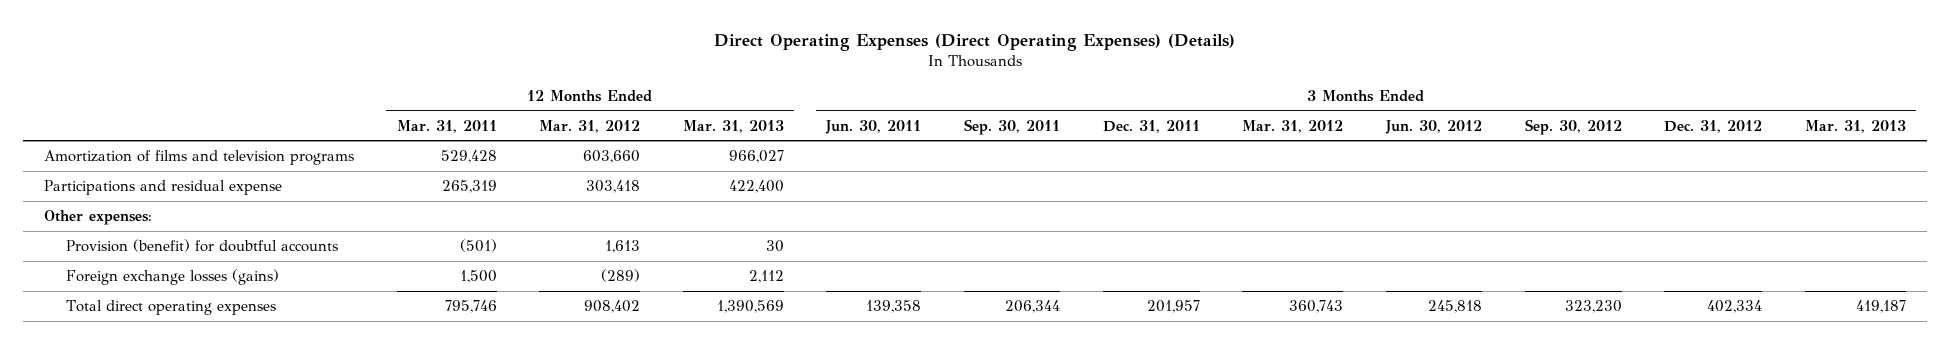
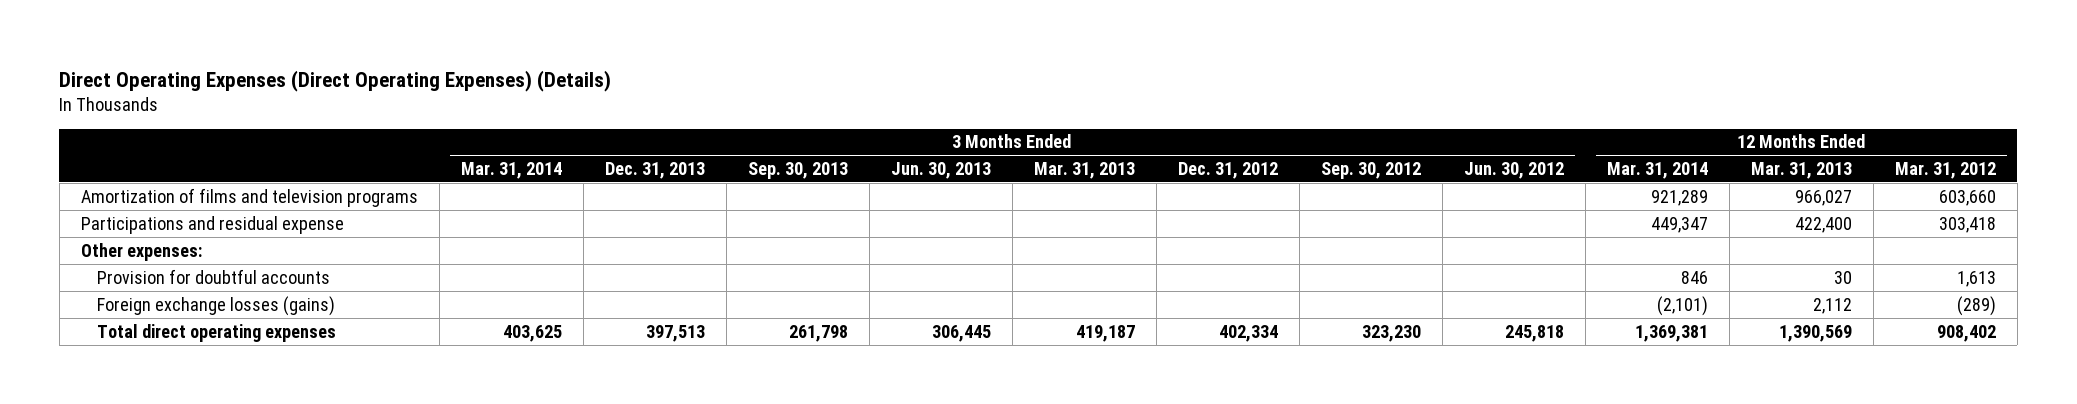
- | 12 Months Ended Mar. 31, 2011 | 12 Months Ended Mar. 31, 2012 | 12 Months Ended Mar. 31, 2013 | 3 Months Ended Jun. 30, 2011 | 3 Months Ended Sep. 30, 2011 | 3 Months Ended Dec. 31, 2011 | 3 Months Ended Mar. 31, 2012 | 3 Months Ended Jun. 30, 2012 | 3 Months Ended Sep. 30, 2012 | 3 Months Ended Dec. 31, 2012 | 3 Months Ended Mar. 31, 2013
+ | 3 Months Ended Mar. 31, 2014 | 3 Months Ended Dec. 31, 2013 | 3 Months Ended Sep. 30, 2013 | 3 Months Ended Jun. 30, 2013 | 3 Months Ended Mar. 31, 2013 | 3 Months Ended Dec. 31, 2012 | 3 Months Ended Sep. 30, 2012 | 3 Months Ended Jun. 30, 2012 | 12 Months Ended Mar. 31, 2014 | 12 Months Ended Mar. 31, 2013 | 12 Months Ended Mar. 31, 2012
- Provision (benefit) for doubtful accounts | (501) | 1,613 | 30 | | | | | | | |
+ Provision for doubtful accounts | | | | | | | | | 846 | 30 | 1,613

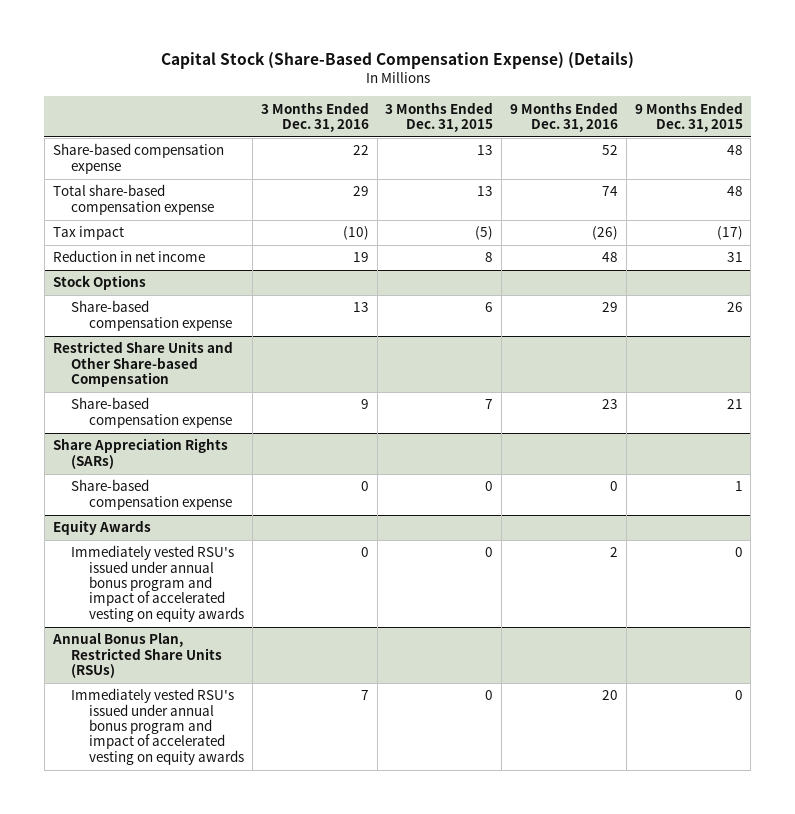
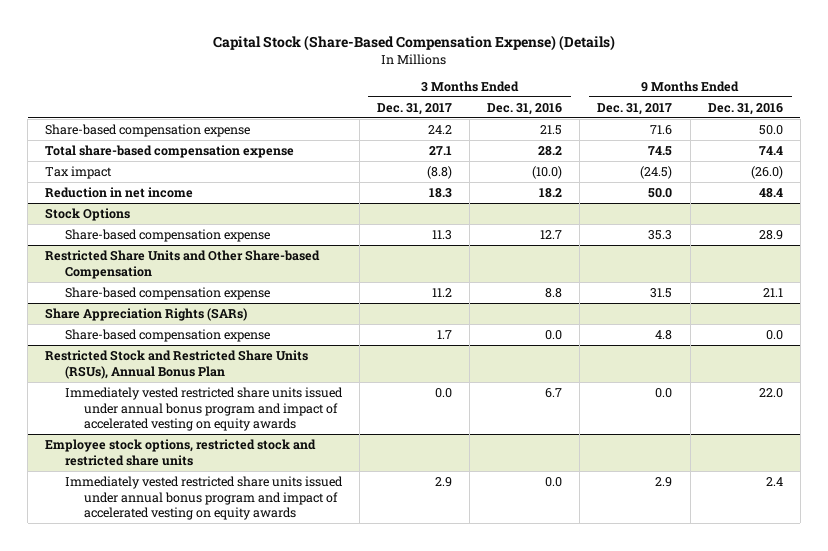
- | 3 Months Ended Dec. 31, 2016 | 3 Months Ended Dec. 31, 2015 | 9 Months Ended Dec. 31, 2016 | 9 Months Ended Dec. 31, 2015
+ | 3 Months Ended Dec. 31, 2017 | 3 Months Ended Dec. 31, 2016 | 9 Months Ended Dec. 31, 2017 | 9 Months Ended Dec. 31, 2016
- Share-based compensation expense | 22 | 13 | 52 | 48
- Total share-based compensation expense | 29 | 13 | 74 | 48
- Tax impact | (10) | (5) | (26) | (17)
- Reduction in net income | 19 | 8 | 48 | 31
+ Share-based compensation expense | 24.2 | 21.5 | 71.6 | 50.0
+ Total share-based compensation expense | 27.1 | 28.2 | 74.5 | 74.4
+ Tax impact | (8.8) | (10.0) | (24.5) | (26.0)
+ Reduction in net income | 18.3 | 18.2 | 50.0 | 48.4
@ Stock Options
- Share-based compensation expense | 13 | 6 | 29 | 26
+ Share-based compensation expense | 11.3 | 12.7 | 35.3 | 28.9
@ Restricted Share Units and Other Share-based Compensation
- Share-based compensation expense | 9 | 7 | 23 | 21
+ Share-based compensation expense | 11.2 | 8.8 | 31.5 | 21.1
@ Share Appreciation Rights (SARs)
- Share-based compensation expense | 0 | 0 | 0 | 1
- Equity Awards
- Immediately vested RSU's issued under annual bonus program and impact of accelerated vesting on equity awards | 0 | 0 | 2 | 0
- Annual Bonus Plan, Restricted Share Units (RSUs)
- Immediately vested RSU's issued under annual bonus program and impact of accelerated vesting on equity awards | 7 | 0 | 20 | 0
@ Share Appreciation Rights (SARs)
+ Share-based compensation expense | 1.7 | 0.0 | 4.8 | 0.0
+ Restricted Stock and Restricted Share Units (RSUs), Annual Bonus Plan
+ Immediately vested restricted share units issued under annual bonus program and impact of accelerated vesting on equity awards | 0.0 | 6.7 | 0.0 | 22.0
+ Employee stock options, restricted stock and restricted share units
+ Immediately vested restricted share units issued under annual bonus program and impact of accelerated vesting on equity awards | 2.9 | 0.0 | 2.9 | 2.4

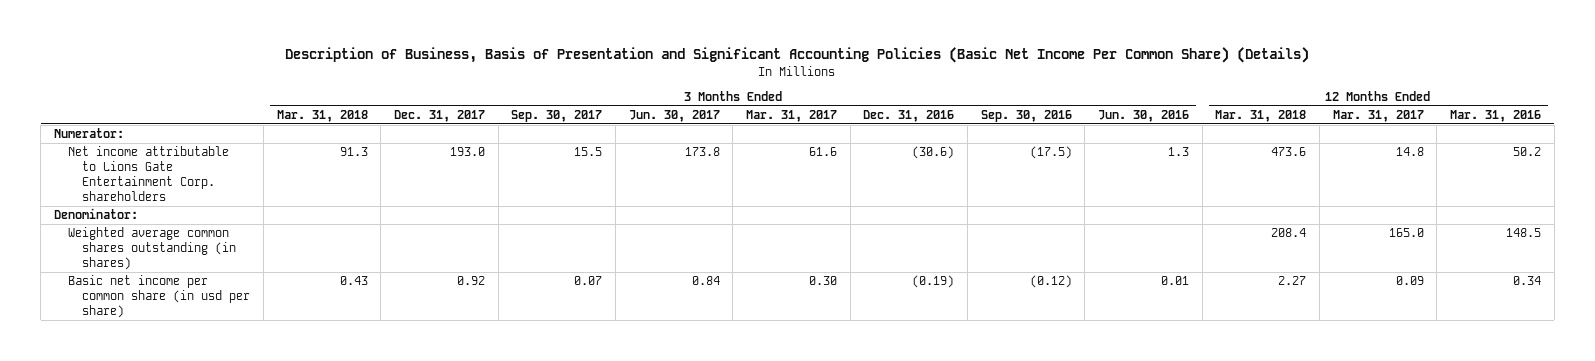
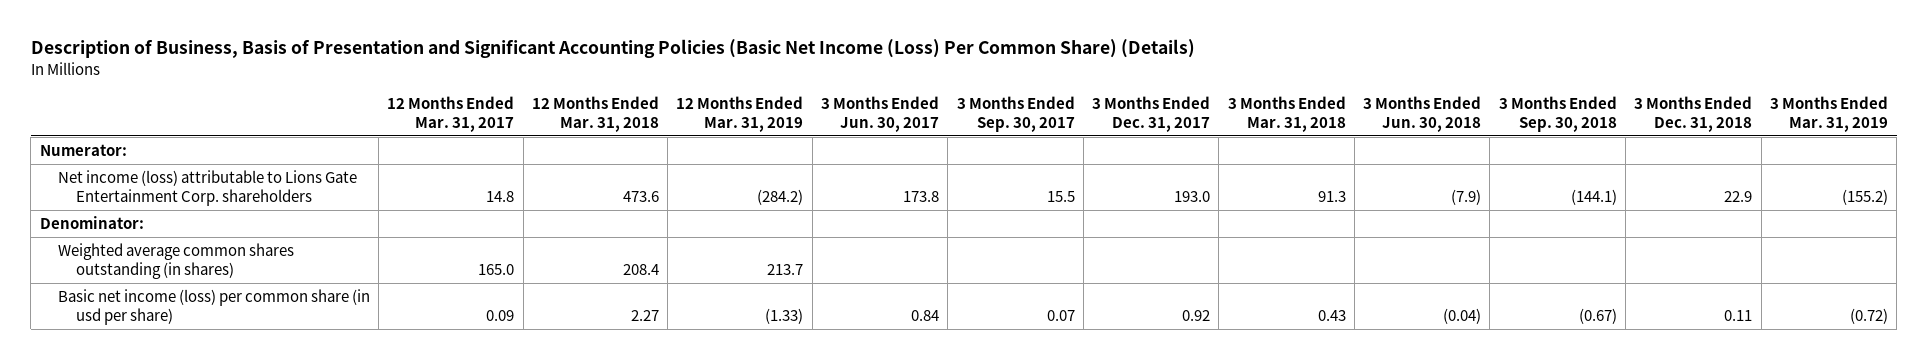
- Description of Business, Basis of Presentation and Significant Accounting Policies (Basic Net Income Per Common Share) (Details)
+ Description of Business, Basis of Presentation and Significant Accounting Policies (Basic Net Income (Loss) Per Common Share) (Details)
- | 3 Months Ended Mar. 31, 2018 | 3 Months Ended Dec. 31, 2017 | 3 Months Ended Sep. 30, 2017 | 3 Months Ended Jun. 30, 2017 | 3 Months Ended Mar. 31, 2017 | 3 Months Ended Dec. 31, 2016 | 3 Months Ended Sep. 30, 2016 | 3 Months Ended Jun. 30, 2016 | 12 Months Ended Mar. 31, 2018 | 12 Months Ended Mar. 31, 2017 | 12 Months Ended Mar. 31, 2016
+ | 12 Months Ended Mar. 31, 2017 | 12 Months Ended Mar. 31, 2018 | 12 Months Ended Mar. 31, 2019 | 3 Months Ended Jun. 30, 2017 | 3 Months Ended Sep. 30, 2017 | 3 Months Ended Dec. 31, 2017 | 3 Months Ended Mar. 31, 2018 | 3 Months Ended Jun. 30, 2018 | 3 Months Ended Sep. 30, 2018 | 3 Months Ended Dec. 31, 2018 | 3 Months Ended Mar. 31, 2019
- Net income attributable to Lions Gate Entertainment Corp. shareholders | 91.3 | 193.0 | 15.5 | 173.8 | 61.6 | (30.6) | (17.5) | 1.3 | 473.6 | 14.8 | 50.2
+ Net income (loss) attributable to Lions Gate Entertainment Corp. shareholders | 14.8 | 473.6 | (284.2) | 173.8 | 15.5 | 193.0 | 91.3 | (7.9) | (144.1) | 22.9 | (155.2)
- Basic net income per common share (in usd per share) | 0.43 | 0.92 | 0.07 | 0.84 | 0.30 | (0.19) | (0.12) | 0.01 | 2.27 | 0.09 | 0.34
+ Basic net income (loss) per common share (in usd per share) | 0.09 | 2.27 | (1.33) | 0.84 | 0.07 | 0.92 | 0.43 | (0.04) | (0.67) | 0.11 | (0.72)

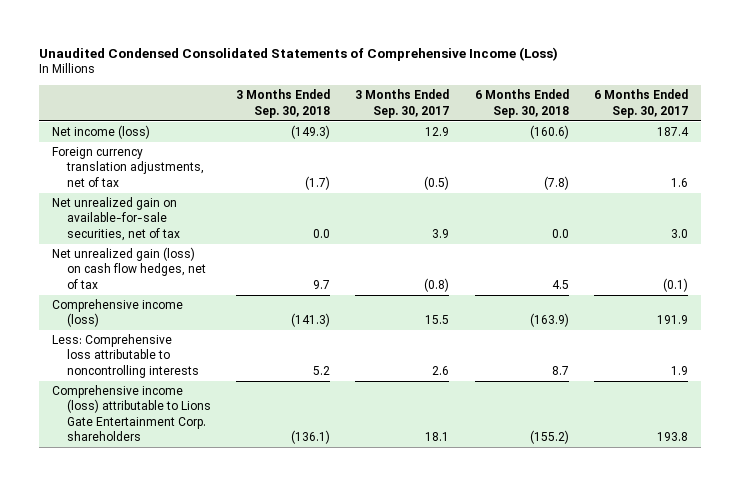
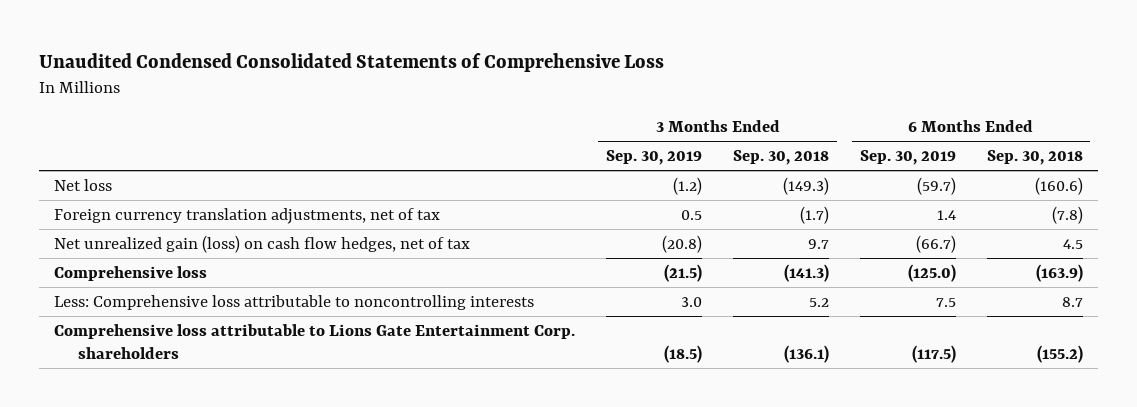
- Unaudited Condensed Consolidated Statements of Comprehensive Income (Loss)
+ Unaudited Condensed Consolidated Statements of Comprehensive Loss
- | 3 Months Ended Sep. 30, 2018 | 3 Months Ended Sep. 30, 2017 | 6 Months Ended Sep. 30, 2018 | 6 Months Ended Sep. 30, 2017
+ | 3 Months Ended Sep. 30, 2019 | 3 Months Ended Sep. 30, 2018 | 6 Months Ended Sep. 30, 2019 | 6 Months Ended Sep. 30, 2018
- Net income (loss) | (149.3) | 12.9 | (160.6) | 187.4
+ Net loss | (1.2) | (149.3) | (59.7) | (160.6)
- Net unrealized gain on available-for-sale securities, net of tax | 0.0 | 3.9 | 0.0 | 3.0
- Comprehensive income (loss) | (141.3) | 15.5 | (163.9) | 191.9
+ Comprehensive loss | (21.5) | (141.3) | (125.0) | (163.9)
- Comprehensive income (loss) attributable to Lions Gate Entertainment Corp. shareholders | (136.1) | 18.1 | (155.2) | 193.8
+ Comprehensive loss attributable to Lions Gate Entertainment Corp. shareholders | (18.5) | (136.1) | (117.5) | (155.2)

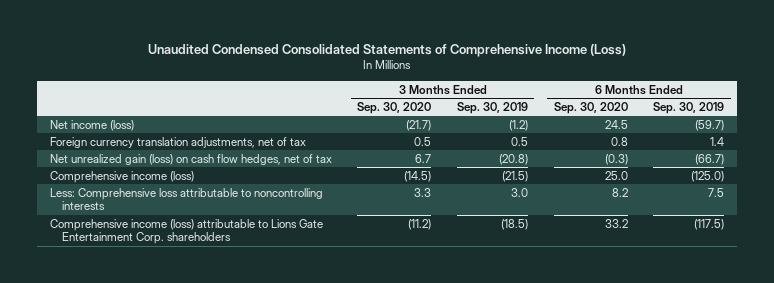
- Unaudited Condensed Consolidated Statements of Comprehensive Loss
+ Unaudited Condensed Consolidated Statements of Comprehensive Income (Loss)
- | 3 Months Ended Sep. 30, 2019 | 3 Months Ended Sep. 30, 2018 | 6 Months Ended Sep. 30, 2019 | 6 Months Ended Sep. 30, 2018
+ | 3 Months Ended Sep. 30, 2020 | 3 Months Ended Sep. 30, 2019 | 6 Months Ended Sep. 30, 2020 | 6 Months Ended Sep. 30, 2019
- Net loss | (1.2) | (149.3) | (59.7) | (160.6)
+ Net income (loss) | (21.7) | (1.2) | 24.5 | (59.7)
- Comprehensive loss | (21.5) | (141.3) | (125.0) | (163.9)
+ Comprehensive income (loss) | (14.5) | (21.5) | 25.0 | (125.0)
- Comprehensive loss attributable to Lions Gate Entertainment Corp. shareholders | (18.5) | (136.1) | (117.5) | (155.2)
+ Comprehensive income (loss) attributable to Lions Gate Entertainment Corp. shareholders | (11.2) | (18.5) | 33.2 | (117.5)

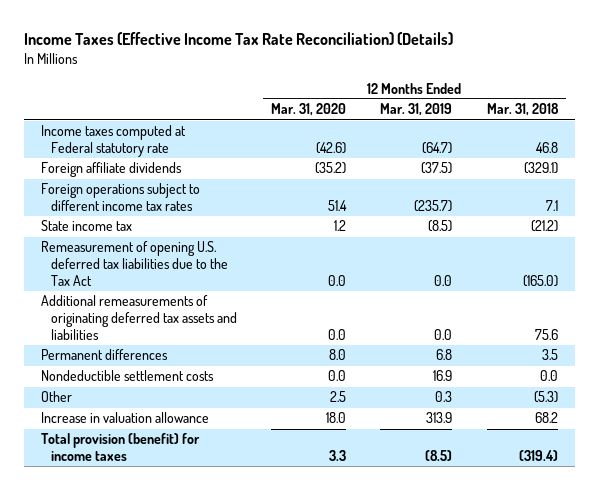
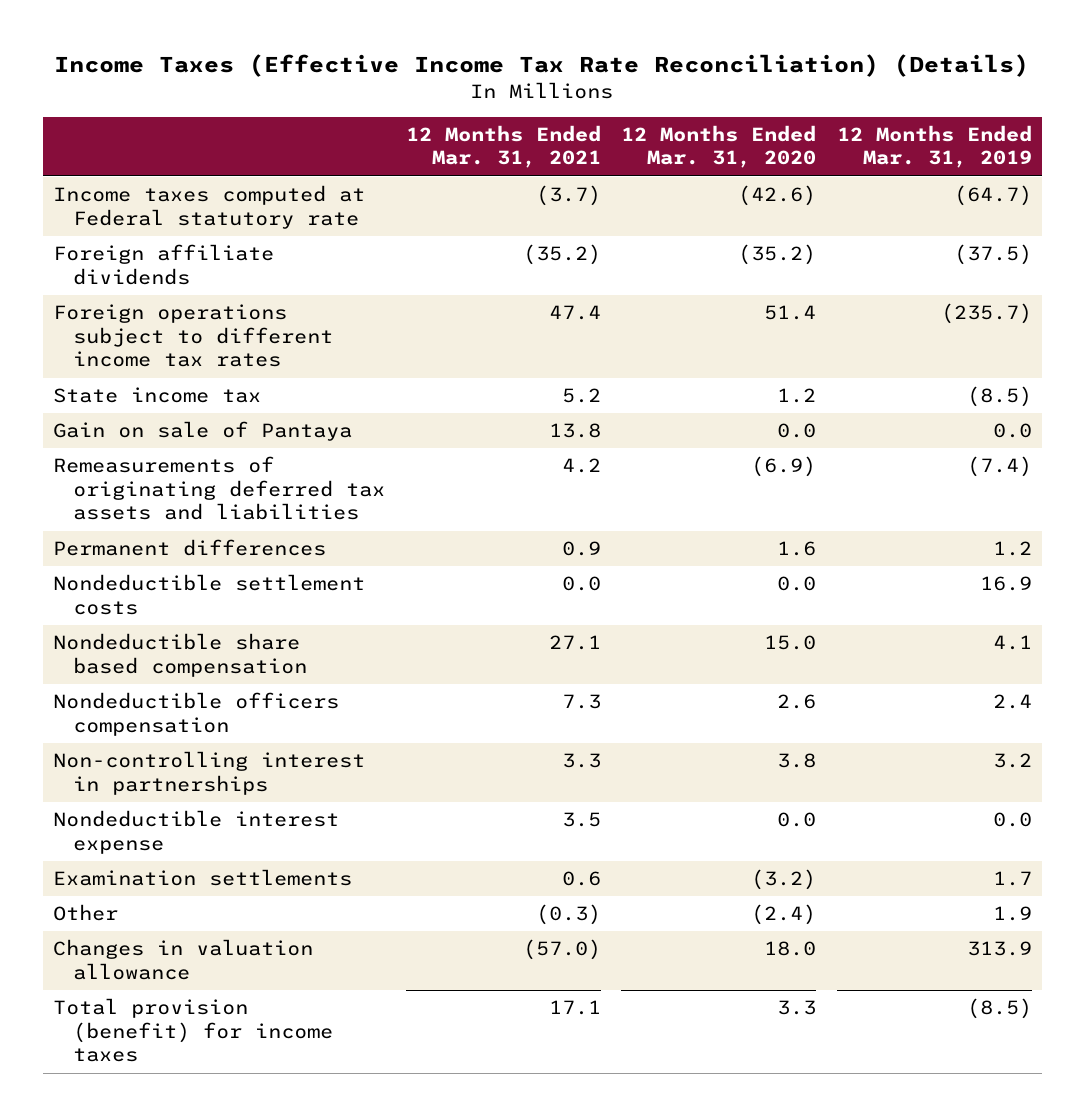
- | 12 Months Ended Mar. 31, 2020 | 12 Months Ended Mar. 31, 2019 | 12 Months Ended Mar. 31, 2018
+ | 12 Months Ended Mar. 31, 2021 | 12 Months Ended Mar. 31, 2020 | 12 Months Ended Mar. 31, 2019
- Remeasurement of opening U.S. deferred tax liabilities due to the Tax Act | 0.0 | 0.0 | (165.0)
- Additional remeasurements of originating deferred tax assets and liabilities | 0.0 | 0.0 | 75.6
- Permanent differences | 8.0 | 6.8 | 3.5
+ Gain on sale of Pantaya | 13.8 | 0.0 | 0.0
+ Remeasurements of originating deferred tax assets and liabilities | 4.2 | (6.9) | (7.4)
+ Permanent differences | 0.9 | 1.6 | 1.2
- Other | 2.5 | 0.3 | (5.3)
- Increase in valuation allowance | 18.0 | 313.9 | 68.2
+ Nondeductible share based compensation | 27.1 | 15.0 | 4.1
+ Nondeductible officers compensation | 7.3 | 2.6 | 2.4
+ Non-controlling interest in partnerships | 3.3 | 3.8 | 3.2
+ Nondeductible interest expense | 3.5 | 0.0 | 0.0
+ Examination settlements | 0.6 | (3.2) | 1.7
+ Other | (0.3) | (2.4) | 1.9
+ Changes in valuation allowance | (57.0) | 18.0 | 313.9

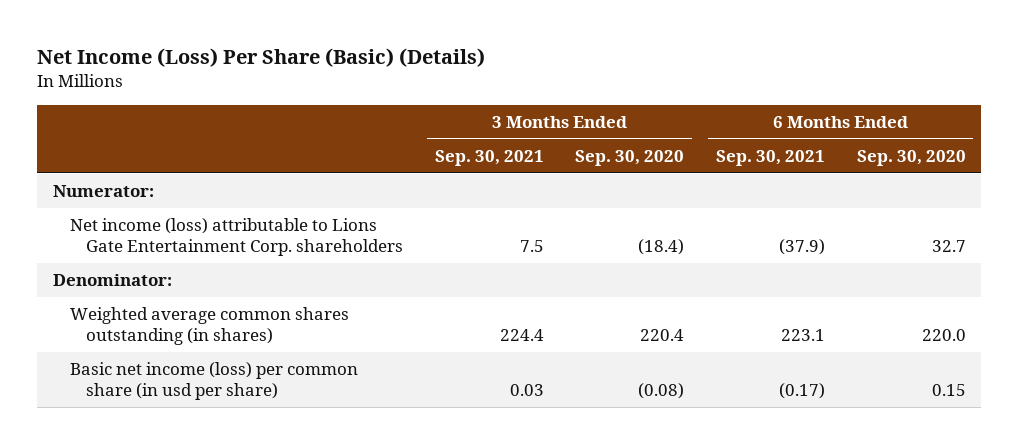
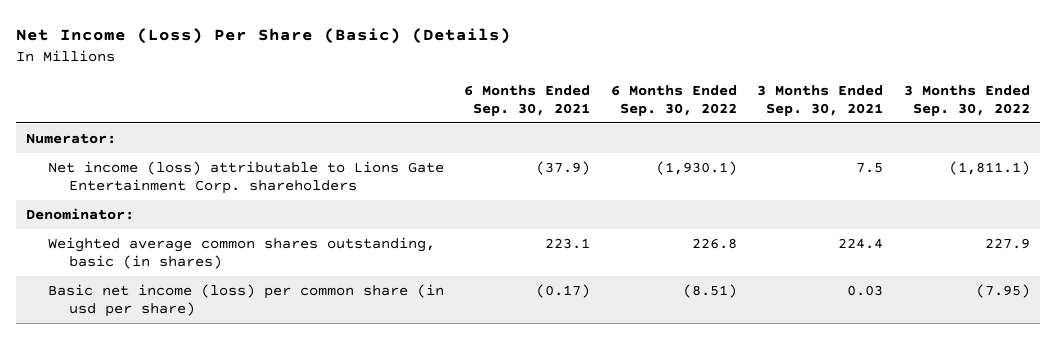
- | 3 Months Ended Sep. 30, 2021 | 3 Months Ended Sep. 30, 2020 | 6 Months Ended Sep. 30, 2021 | 6 Months Ended Sep. 30, 2020
+ | 6 Months Ended Sep. 30, 2021 | 6 Months Ended Sep. 30, 2022 | 3 Months Ended Sep. 30, 2021 | 3 Months Ended Sep. 30, 2022
- Weighted average common shares outstanding (in shares) | 224.4 | 220.4 | 223.1 | 220.0
+ Weighted average common shares outstanding, basic (in shares) | 223.1 | 226.8 | 224.4 | 227.9

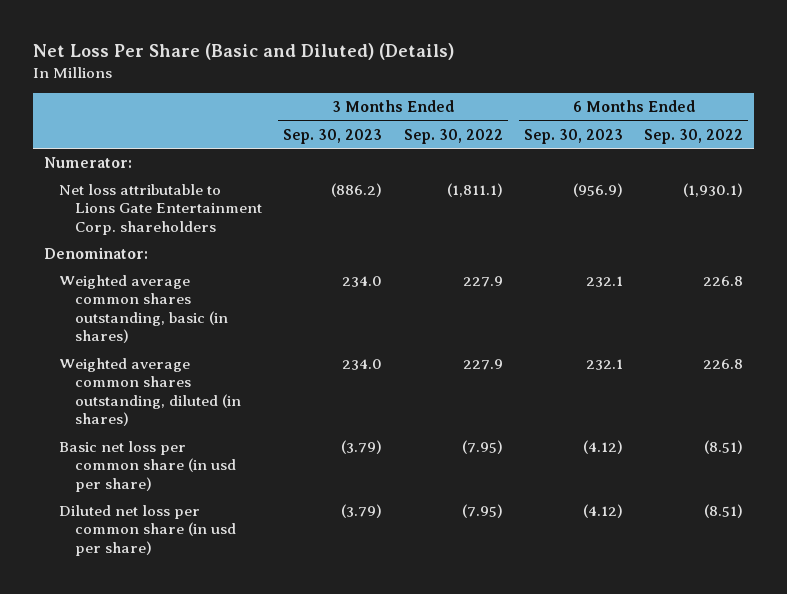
- Net Income (Loss) Per Share (Basic) (Details)
+ Net Loss Per Share (Basic and Diluted) (Details)
- | 6 Months Ended Sep. 30, 2021 | 6 Months Ended Sep. 30, 2022 | 3 Months Ended Sep. 30, 2021 | 3 Months Ended Sep. 30, 2022
+ | 3 Months Ended Sep. 30, 2023 | 3 Months Ended Sep. 30, 2022 | 6 Months Ended Sep. 30, 2023 | 6 Months Ended Sep. 30, 2022
- Net income (loss) attributable to Lions Gate Entertainment Corp. shareholders | (37.9) | (1,930.1) | 7.5 | (1,811.1)
+ Net loss attributable to Lions Gate Entertainment Corp. shareholders | (886.2) | (1,811.1) | (956.9) | (1,930.1)
- Basic net income (loss) per common share (in usd per share) | (0.17) | (8.51) | 0.03 | (7.95)
+ Weighted average common shares outstanding, diluted (in shares) | 234.0 | 227.9 | 232.1 | 226.8
+ Basic net loss per common share (in usd per share) | (3.79) | (7.95) | (4.12) | (8.51)
+ Diluted net loss per common share (in usd per share) | (3.79) | (7.95) | (4.12) | (8.51)

